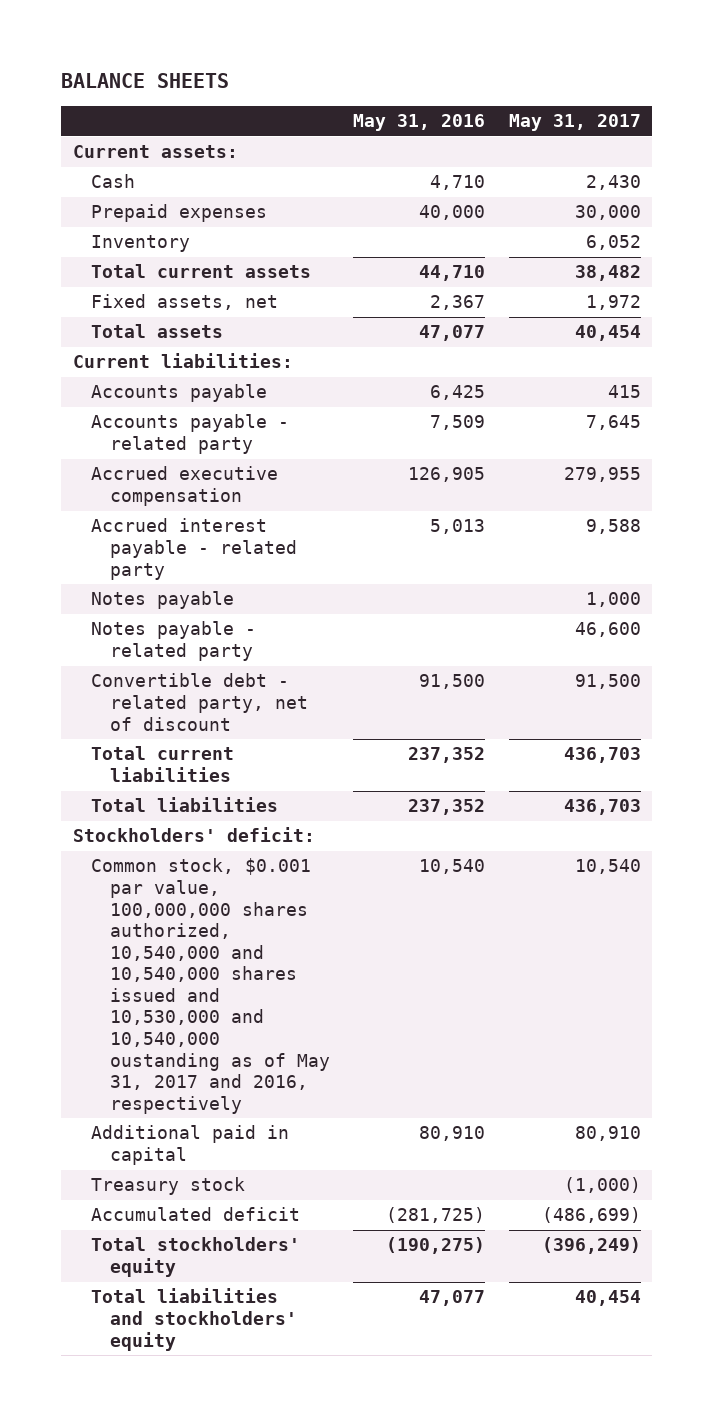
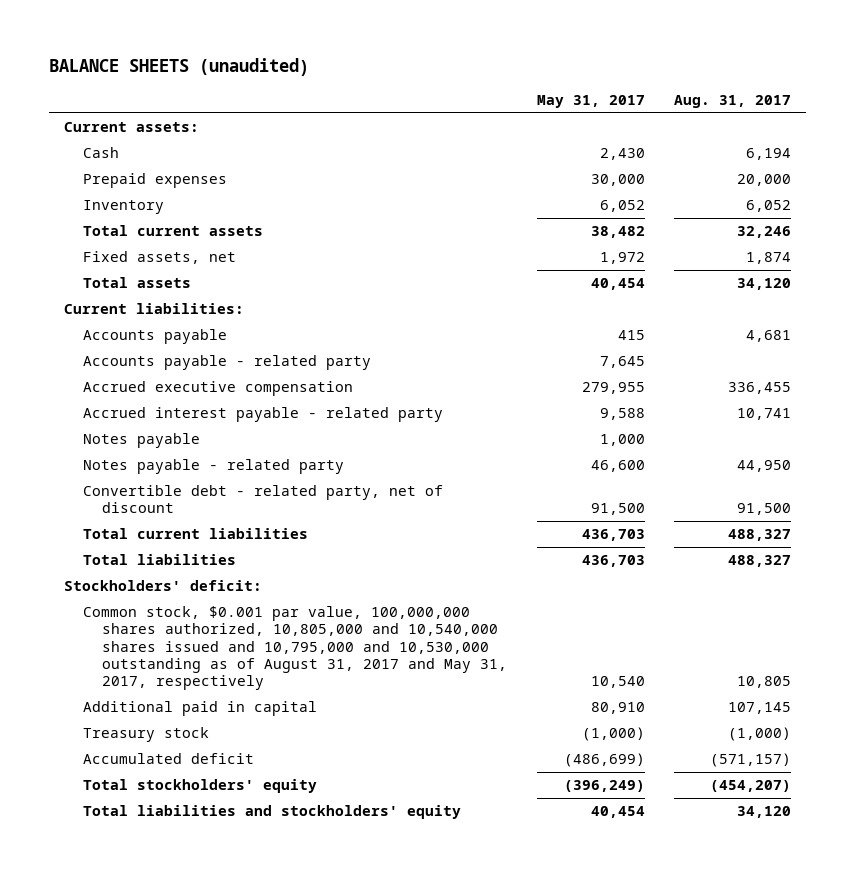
- BALANCE SHEETS
+ BALANCE SHEETS (unaudited)
- | May 31, 2016 | May 31, 2017
+ | May 31, 2017 | Aug. 31, 2017
- Common stock, $0.001 par value, 100,000,000 shares authorized, 10,540,000 and 10,540,000 shares issued and 10,530,000 and 10,540,000 oustanding as of May 31, 2017 and 2016, respectively | 10,540 | 10,540
+ Common stock, $0.001 par value, 100,000,000 shares authorized, 10,805,000 and 10,540,000 shares issued and 10,795,000 and 10,530,000 outstanding as of August 31, 2017 and May 31, 2017, respectively | 10,540 | 10,805

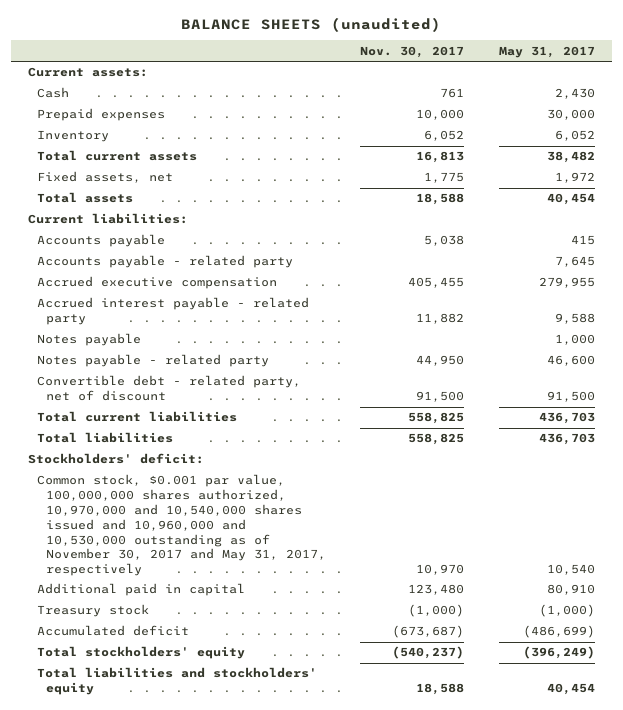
- | May 31, 2017 | Aug. 31, 2017
+ | Nov. 30, 2017 | May 31, 2017
- Common stock, $0.001 par value, 100,000,000 shares authorized, 10,805,000 and 10,540,000 shares issued and 10,795,000 and 10,530,000 outstanding as of August 31, 2017 and May 31, 2017, respectively | 10,540 | 10,805
+ Common stock, $0.001 par value, 100,000,000 shares authorized, 10,970,000 and 10,540,000 shares issued and 10,960,000 and 10,530,000 outstanding as of November 30, 2017 and May 31, 2017, respectively | 10,970 | 10,540

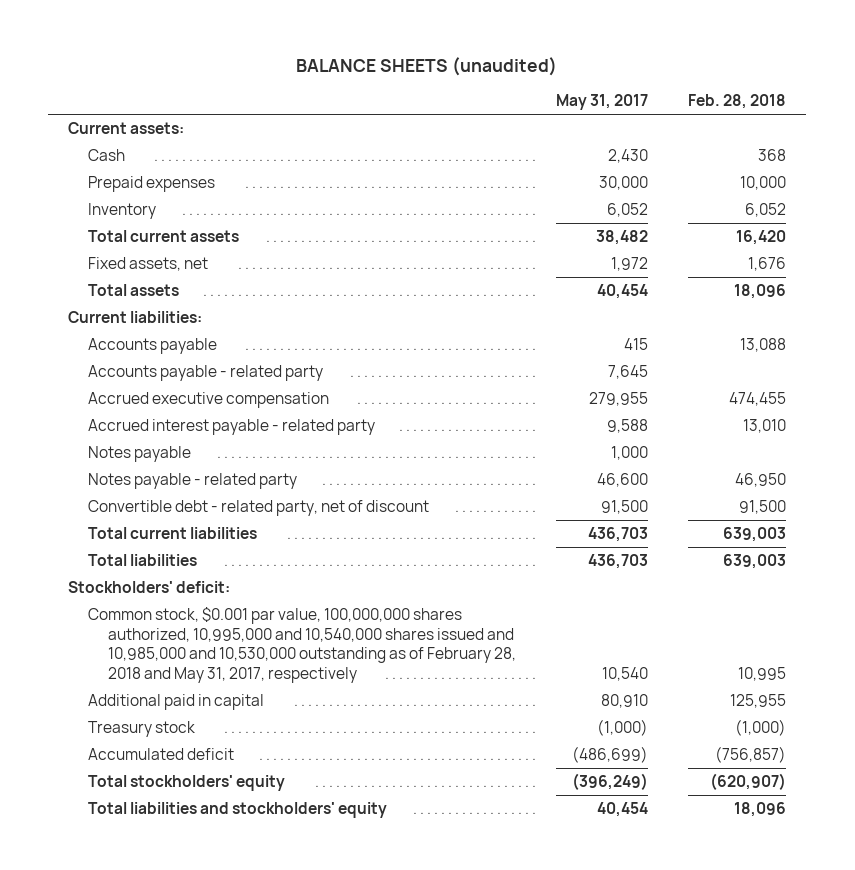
- | Nov. 30, 2017 | May 31, 2017
+ | May 31, 2017 | Feb. 28, 2018
- Common stock, $0.001 par value, 100,000,000 shares authorized, 10,970,000 and 10,540,000 shares issued and 10,960,000 and 10,530,000 outstanding as of November 30, 2017 and May 31, 2017, respectively | 10,970 | 10,540
+ Common stock, $0.001 par value, 100,000,000 shares authorized, 10,995,000 and 10,540,000 shares issued and 10,985,000 and 10,530,000 outstanding as of February 28, 2018 and May 31, 2017, respectively | 10,540 | 10,995

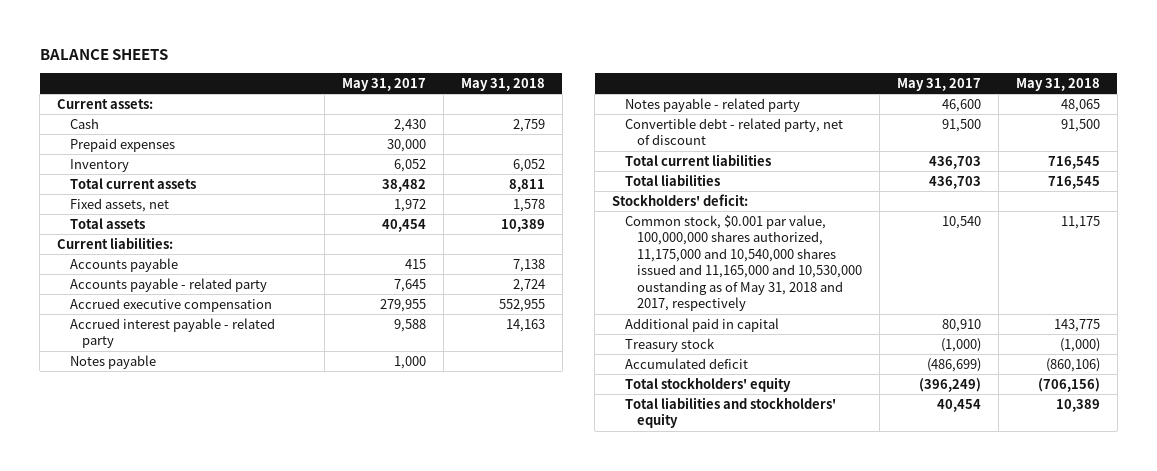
- BALANCE SHEETS (unaudited)
+ BALANCE SHEETS
- | May 31, 2017 | Feb. 28, 2018
+ | May 31, 2017 | May 31, 2018
- Common stock, $0.001 par value, 100,000,000 shares authorized, 10,995,000 and 10,540,000 shares issued and 10,985,000 and 10,530,000 outstanding as of February 28, 2018 and May 31, 2017, respectively | 10,540 | 10,995
+ Common stock, $0.001 par value, 100,000,000 shares authorized, 11,175,000 and 10,540,000 shares issued and 11,165,000 and 10,530,000 oustanding as of May 31, 2018 and 2017, respectively | 10,540 | 11,175

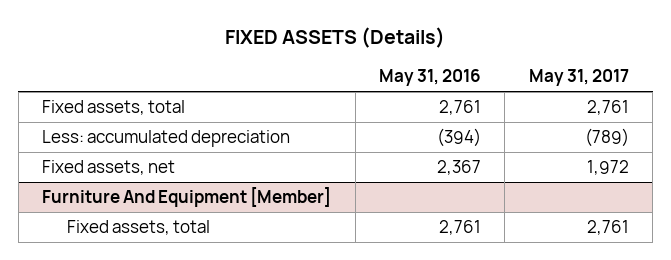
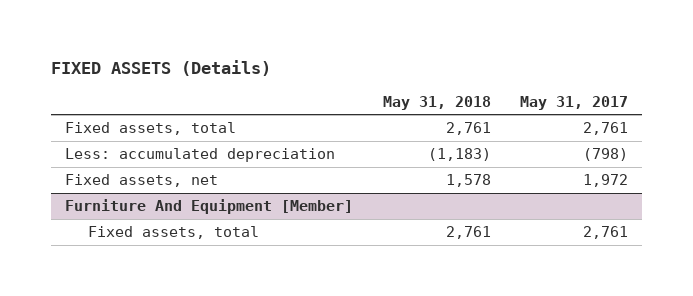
- | May 31, 2016 | May 31, 2017
+ | May 31, 2018 | May 31, 2017
- Less: accumulated depreciation | (394) | (789)
+ Less: accumulated depreciation | (1,183) | (798)

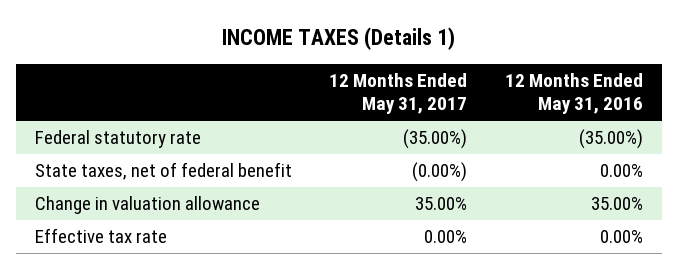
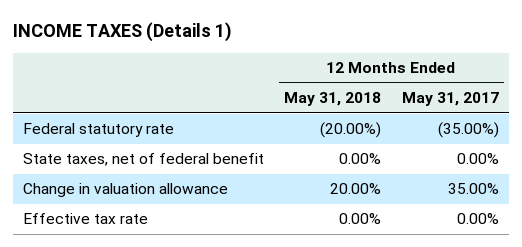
- | 12 Months Ended May 31, 2017 | 12 Months Ended May 31, 2016
+ | 12 Months Ended May 31, 2018 | 12 Months Ended May 31, 2017
- State taxes, net of federal benefit | (0.00%) | 0.00%
+ State taxes, net of federal benefit | 0.00% | 0.00%

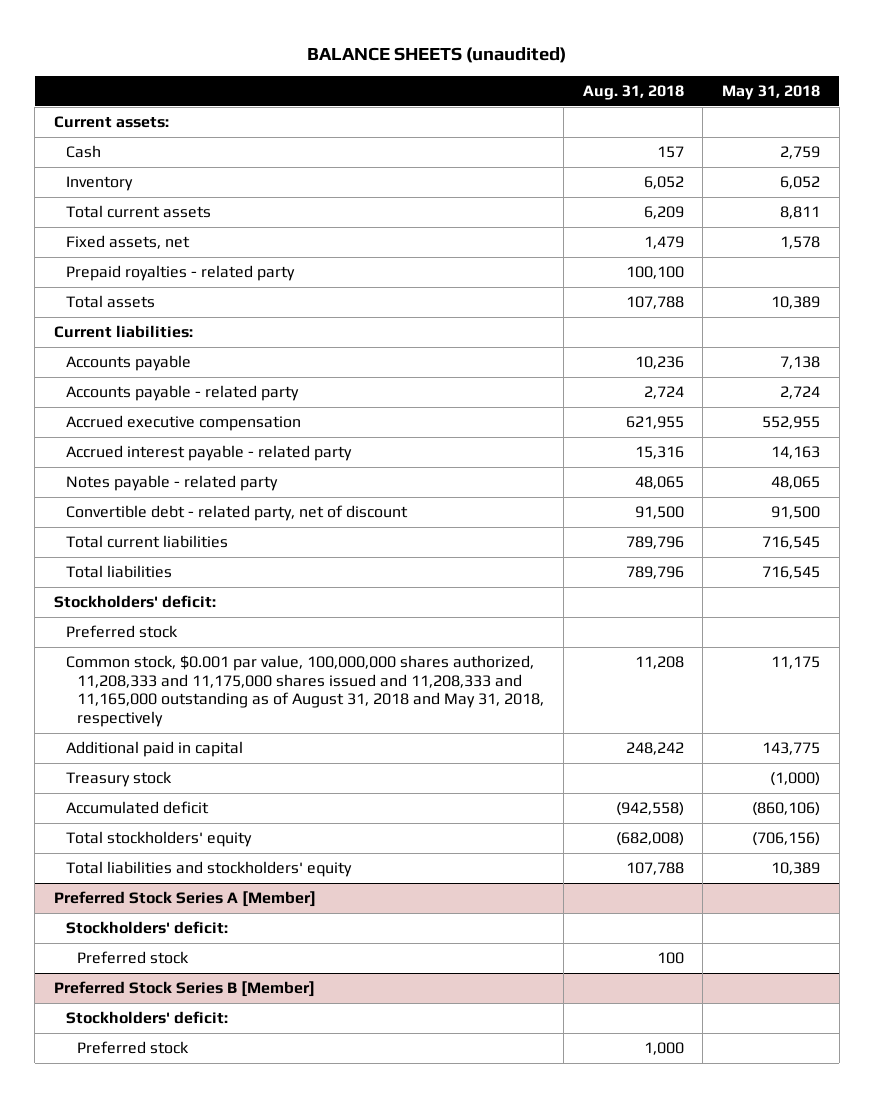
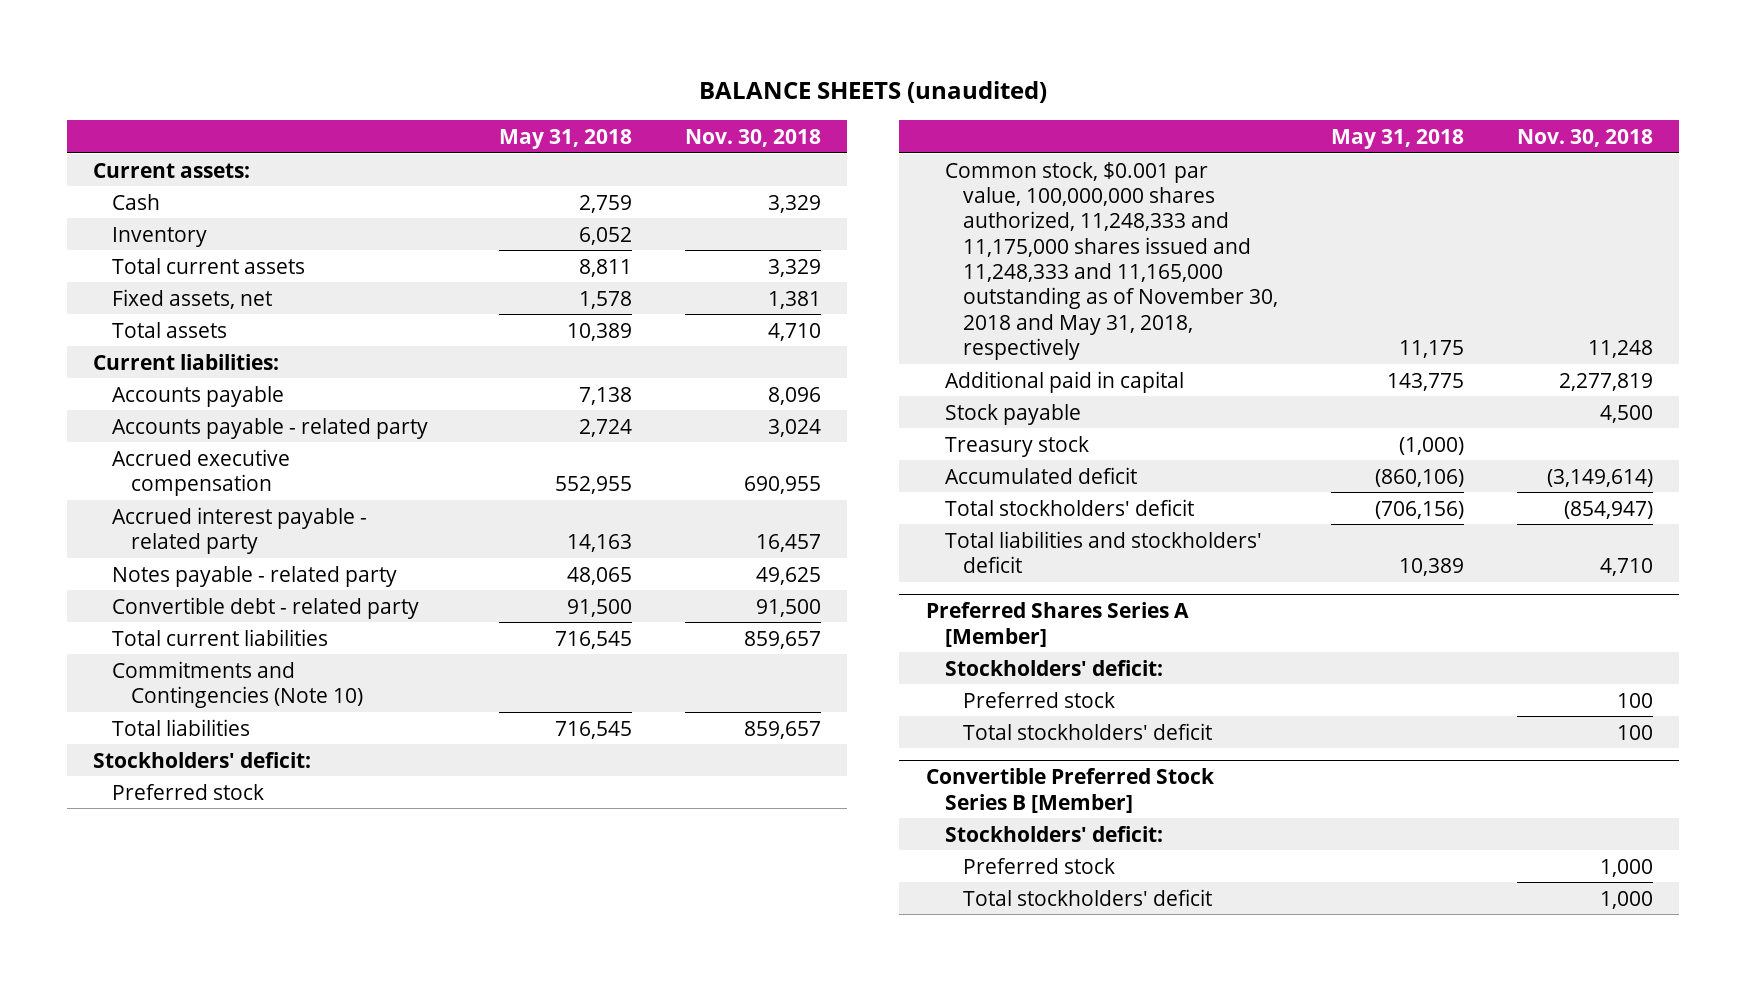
- | Aug. 31, 2018 | May 31, 2018
+ | May 31, 2018 | Nov. 30, 2018
- Prepaid royalties - related party | 100,100 |
- Convertible debt - related party, net of discount | 91,500 | 91,500
+ Convertible debt - related party | 91,500 | 91,500
+ Commitments and Contingencies (Note 10)
- Common stock, $0.001 par value, 100,000,000 shares authorized, 11,208,333 and 11,175,000 shares issued and 11,208,333 and 11,165,000 outstanding as of August 31, 2018 and May 31, 2018, respectively | 11,208 | 11,175
+ Common stock, $0.001 par value, 100,000,000 shares authorized, 11,248,333 and 11,175,000 shares issued and 11,248,333 and 11,165,000 outstanding as of November 30, 2018 and May 31, 2018, respectively | 11,175 | 11,248
+ Stock payable | | 4,500
- Total stockholders' equity | (682,008) | (706,156)
- Total liabilities and stockholders' equity | 107,788 | 10,389
- Preferred Stock Series A [Member]
+ Total stockholders' deficit | (706,156) | (854,947)
+ Total liabilities and stockholders' deficit | 10,389 | 4,710
+ Preferred Shares Series A [Member]
- Preferred Stock Series B [Member]
+ Total stockholders' deficit | | 100
+ Convertible Preferred Stock Series B [Member]
+ Total stockholders' deficit | | 1,000

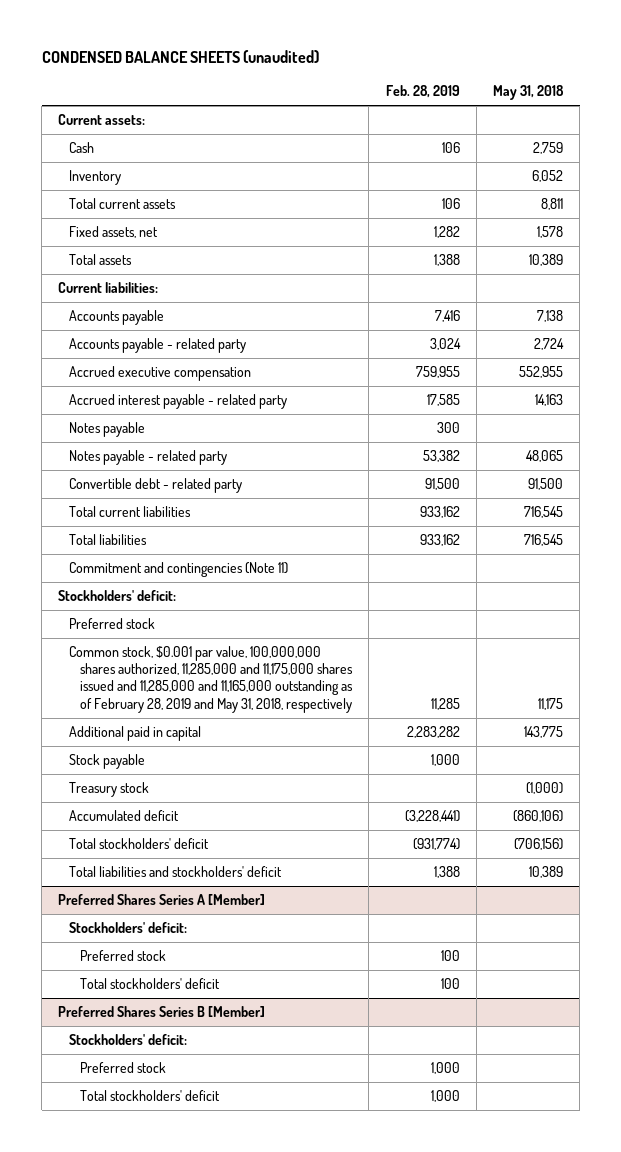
- BALANCE SHEETS (unaudited)
+ CONDENSED BALANCE SHEETS (unaudited)
- | May 31, 2018 | Nov. 30, 2018
+ | Feb. 28, 2019 | May 31, 2018
+ Notes payable | 300 |
- Commitments and Contingencies (Note 10)
+ Commitment and contingencies (Note 11)
- Common stock, $0.001 par value, 100,000,000 shares authorized, 11,248,333 and 11,175,000 shares issued and 11,248,333 and 11,165,000 outstanding as of November 30, 2018 and May 31, 2018, respectively | 11,175 | 11,248
+ Common stock, $0.001 par value, 100,000,000 shares authorized, 11,285,000 and 11,175,000 shares issued and 11,285,000 and 11,165,000 outstanding as of February 28, 2019 and May 31, 2018, respectively | 11,285 | 11,175
- Convertible Preferred Stock Series B [Member]
+ Preferred Shares Series B [Member]

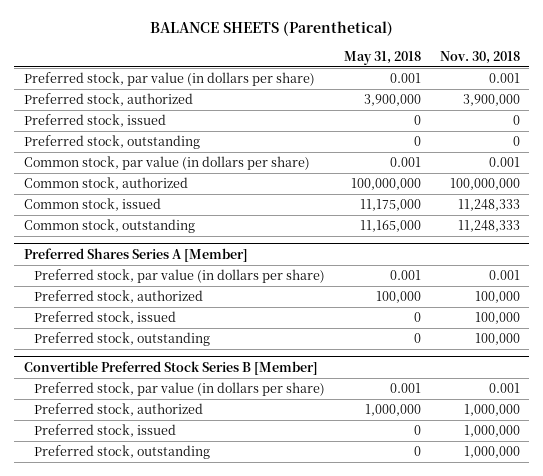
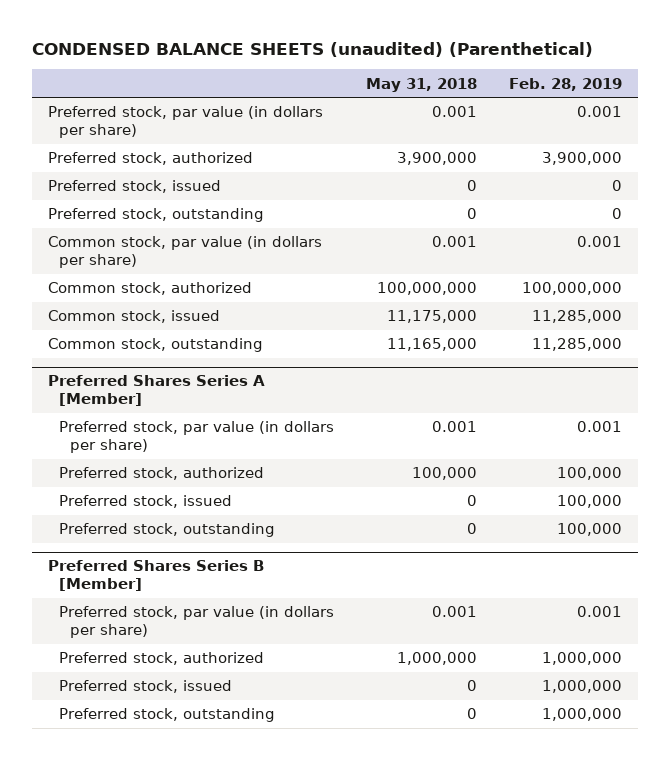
- BALANCE SHEETS (Parenthetical)
+ CONDENSED BALANCE SHEETS (unaudited) (Parenthetical)
- | May 31, 2018 | Nov. 30, 2018
+ | May 31, 2018 | Feb. 28, 2019
- Convertible Preferred Stock Series B [Member]
+ Preferred Shares Series B [Member]

